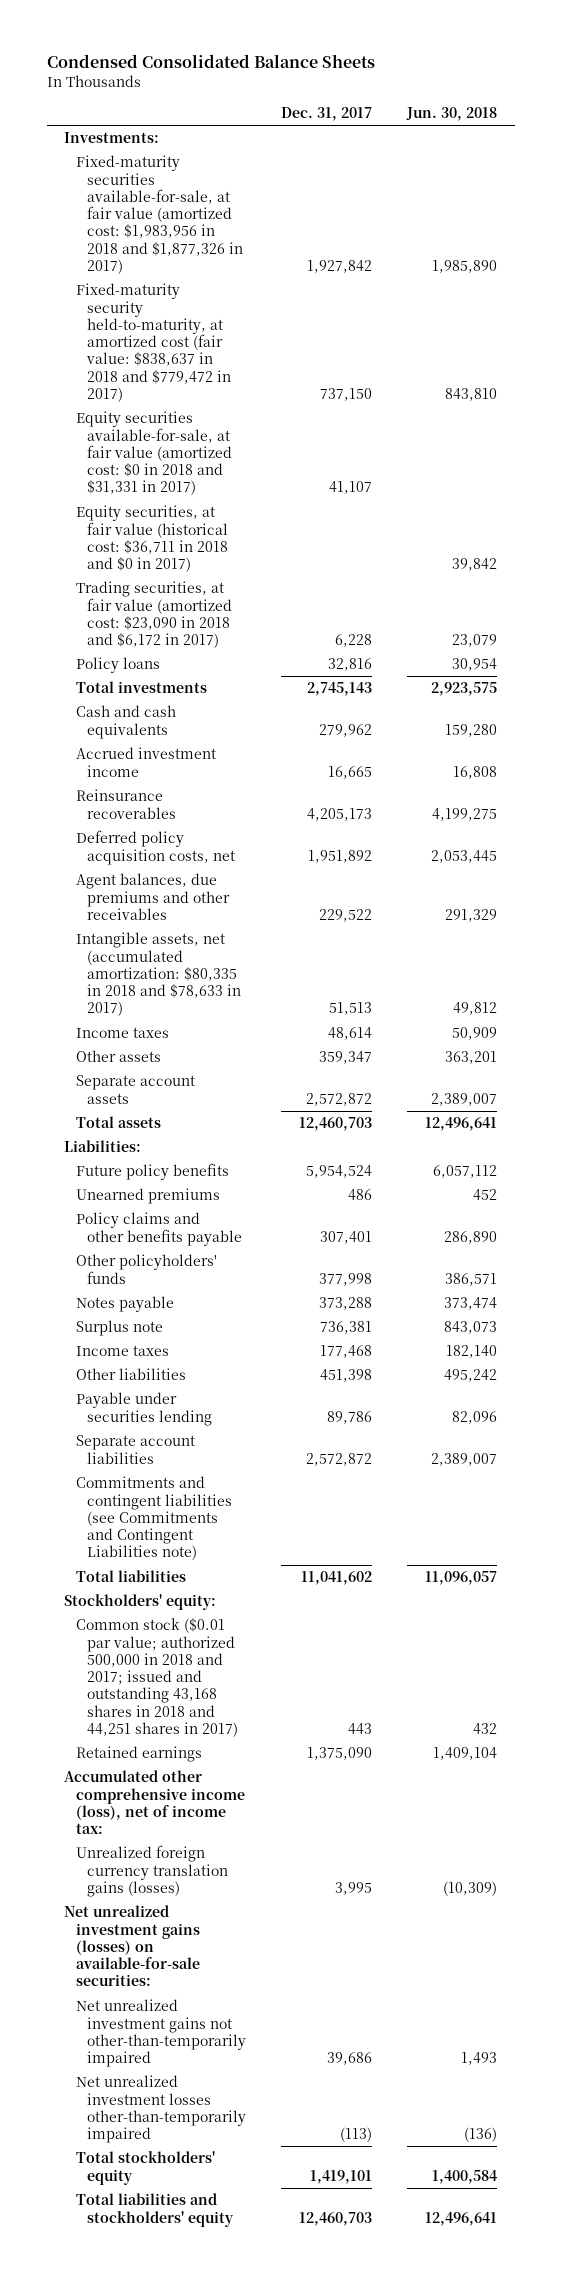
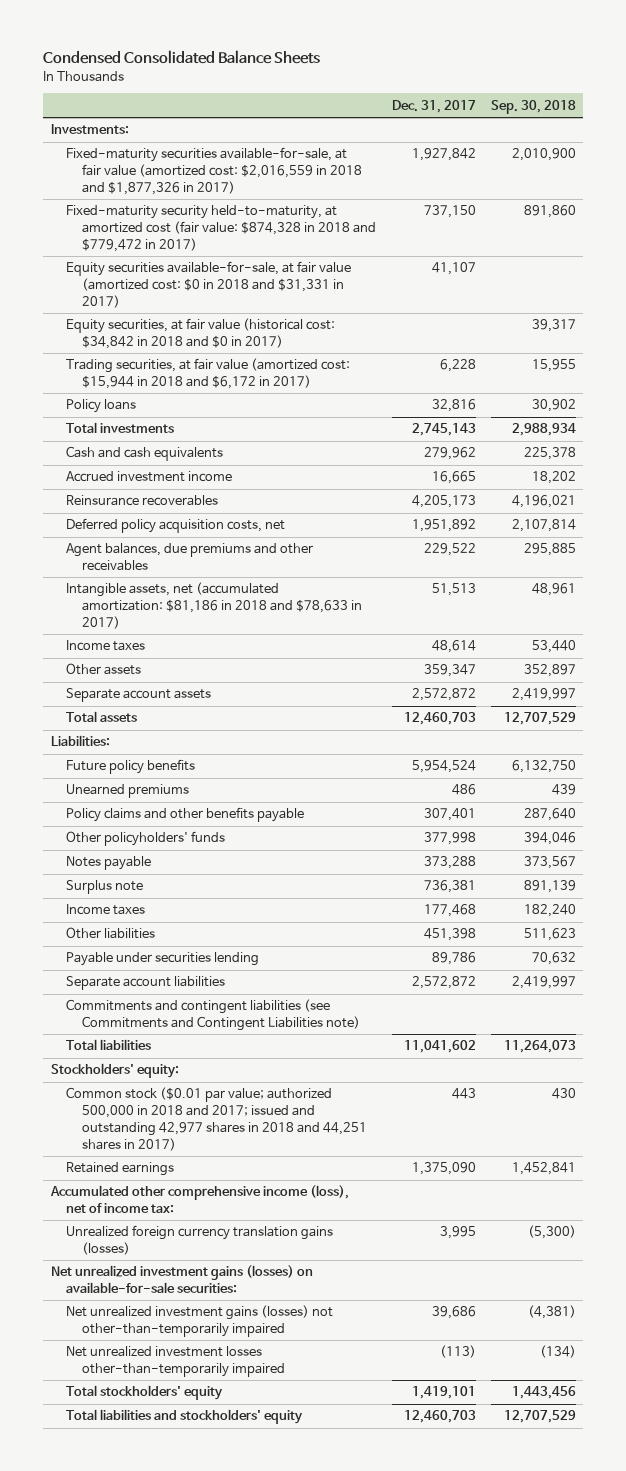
- | Dec. 31, 2017 | Jun. 30, 2018
+ | Dec. 31, 2017 | Sep. 30, 2018
- Fixed-maturity securities available-for-sale, at fair value (amortized cost: $1,983,956 in 2018 and $1,877,326 in 2017) | 1,927,842 | 1,985,890
- Fixed-maturity security held-to-maturity, at amortized cost (fair value: $838,637 in 2018 and $779,472 in 2017) | 737,150 | 843,810
+ Fixed-maturity securities available-for-sale, at fair value (amortized cost: $2,016,559 in 2018 and $1,877,326 in 2017) | 1,927,842 | 2,010,900
+ Fixed-maturity security held-to-maturity, at amortized cost (fair value: $874,328 in 2018 and $779,472 in 2017) | 737,150 | 891,860
- Equity securities, at fair value (historical cost: $36,711 in 2018 and $0 in 2017) | | 39,842
- Trading securities, at fair value (amortized cost: $23,090 in 2018 and $6,172 in 2017) | 6,228 | 23,079
+ Equity securities, at fair value (historical cost: $34,842 in 2018 and $0 in 2017) | | 39,317
+ Trading securities, at fair value (amortized cost: $15,944 in 2018 and $6,172 in 2017) | 6,228 | 15,955
- Intangible assets, net (accumulated amortization: $80,335 in 2018 and $78,633 in 2017) | 51,513 | 49,812
+ Intangible assets, net (accumulated amortization: $81,186 in 2018 and $78,633 in 2017) | 51,513 | 48,961
- Common stock ($0.01 par value; authorized 500,000 in 2018 and 2017; issued and outstanding 43,168 shares in 2018 and 44,251 shares in 2017) | 443 | 432
+ Common stock ($0.01 par value; authorized 500,000 in 2018 and 2017; issued and outstanding 42,977 shares in 2018 and 44,251 shares in 2017) | 443 | 430
- Net unrealized investment gains not other-than-temporarily impaired | 39,686 | 1,493
+ Net unrealized investment gains (losses) not other-than-temporarily impaired | 39,686 | (4,381)

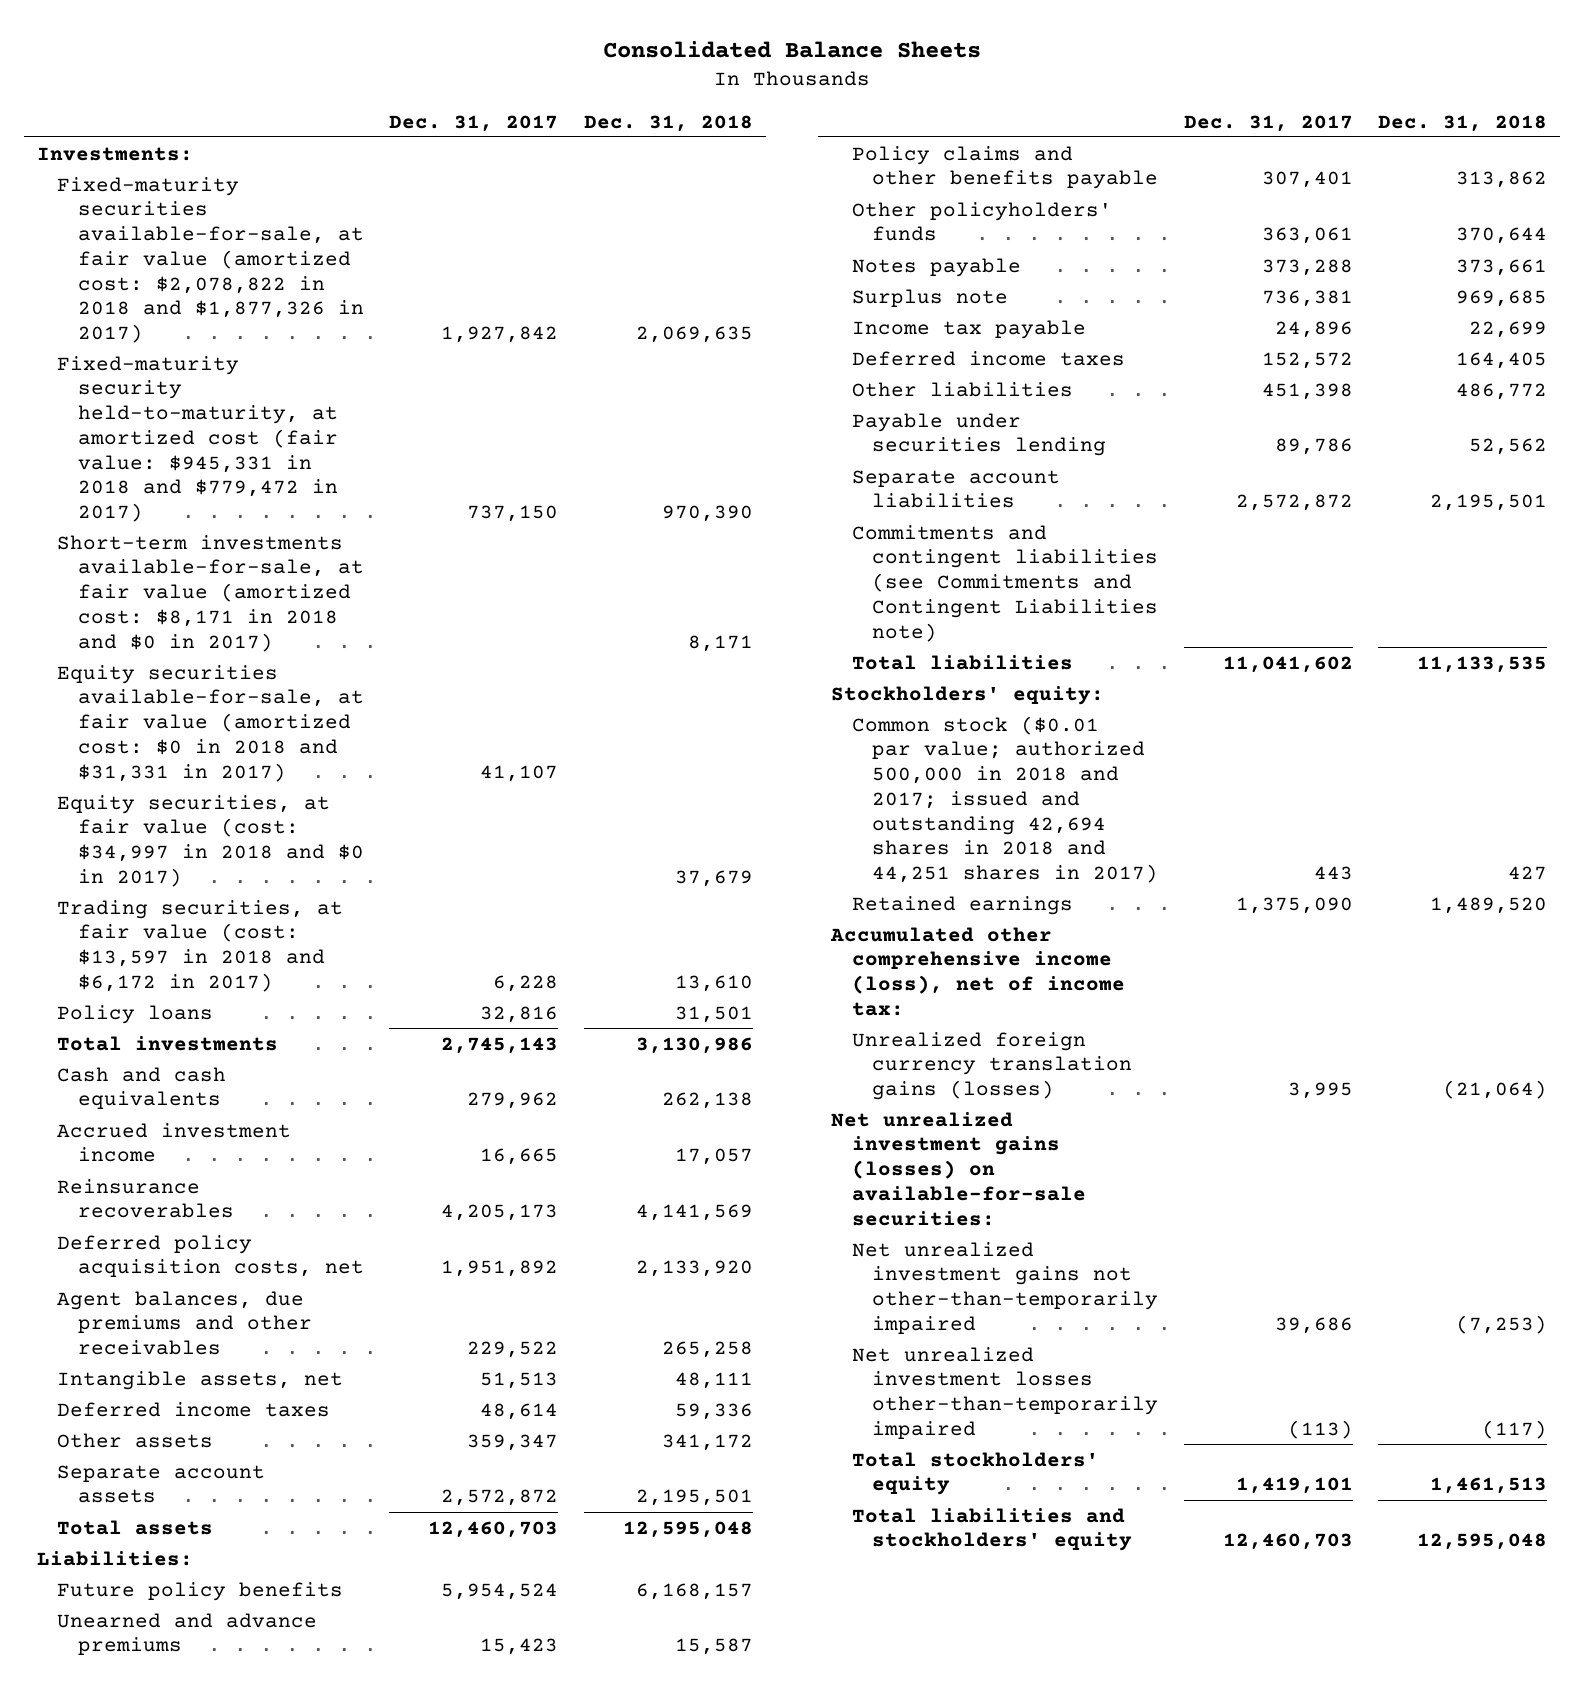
- Condensed Consolidated Balance Sheets
+ Consolidated Balance Sheets
- | Dec. 31, 2017 | Sep. 30, 2018
+ | Dec. 31, 2017 | Dec. 31, 2018
- Fixed-maturity securities available-for-sale, at fair value (amortized cost: $2,016,559 in 2018 and $1,877,326 in 2017) | 1,927,842 | 2,010,900
- Fixed-maturity security held-to-maturity, at amortized cost (fair value: $874,328 in 2018 and $779,472 in 2017) | 737,150 | 891,860
+ Fixed-maturity securities available-for-sale, at fair value (amortized cost: $2,078,822 in 2018 and $1,877,326 in 2017) | 1,927,842 | 2,069,635
+ Fixed-maturity security held-to-maturity, at amortized cost (fair value: $945,331 in 2018 and $779,472 in 2017) | 737,150 | 970,390
+ Short-term investments available-for-sale, at fair value (amortized cost: $8,171 in 2018 and $0 in 2017) | | 8,171
- Equity securities, at fair value (historical cost: $34,842 in 2018 and $0 in 2017) | | 39,317
- Trading securities, at fair value (amortized cost: $15,944 in 2018 and $6,172 in 2017) | 6,228 | 15,955
+ Equity securities, at fair value (cost: $34,997 in 2018 and $0 in 2017) | | 37,679
+ Trading securities, at fair value (cost: $13,597 in 2018 and $6,172 in 2017) | 6,228 | 13,610
- Intangible assets, net (accumulated amortization: $81,186 in 2018 and $78,633 in 2017) | 51,513 | 48,961
- Income taxes | 48,614 | 53,440
+ Intangible assets, net | 51,513 | 48,111
+ Deferred income taxes | 48,614 | 59,336
- Unearned premiums | 486 | 439
+ Unearned and advance premiums | 15,423 | 15,587
- Other policyholders' funds | 377,998 | 394,046
+ Other policyholders' funds | 363,061 | 370,644
- Income taxes | 177,468 | 182,240
+ Income tax payable | 24,896 | 22,699
+ Deferred income taxes | 152,572 | 164,405
- Common stock ($0.01 par value; authorized 500,000 in 2018 and 2017; issued and outstanding 42,977 shares in 2018 and 44,251 shares in 2017) | 443 | 430
+ Common stock ($0.01 par value; authorized 500,000 in 2018 and 2017; issued and outstanding 42,694 shares in 2018 and 44,251 shares in 2017) | 443 | 427
- Net unrealized investment gains (losses) not other-than-temporarily impaired | 39,686 | (4,381)
+ Net unrealized investment gains not other-than-temporarily impaired | 39,686 | (7,253)

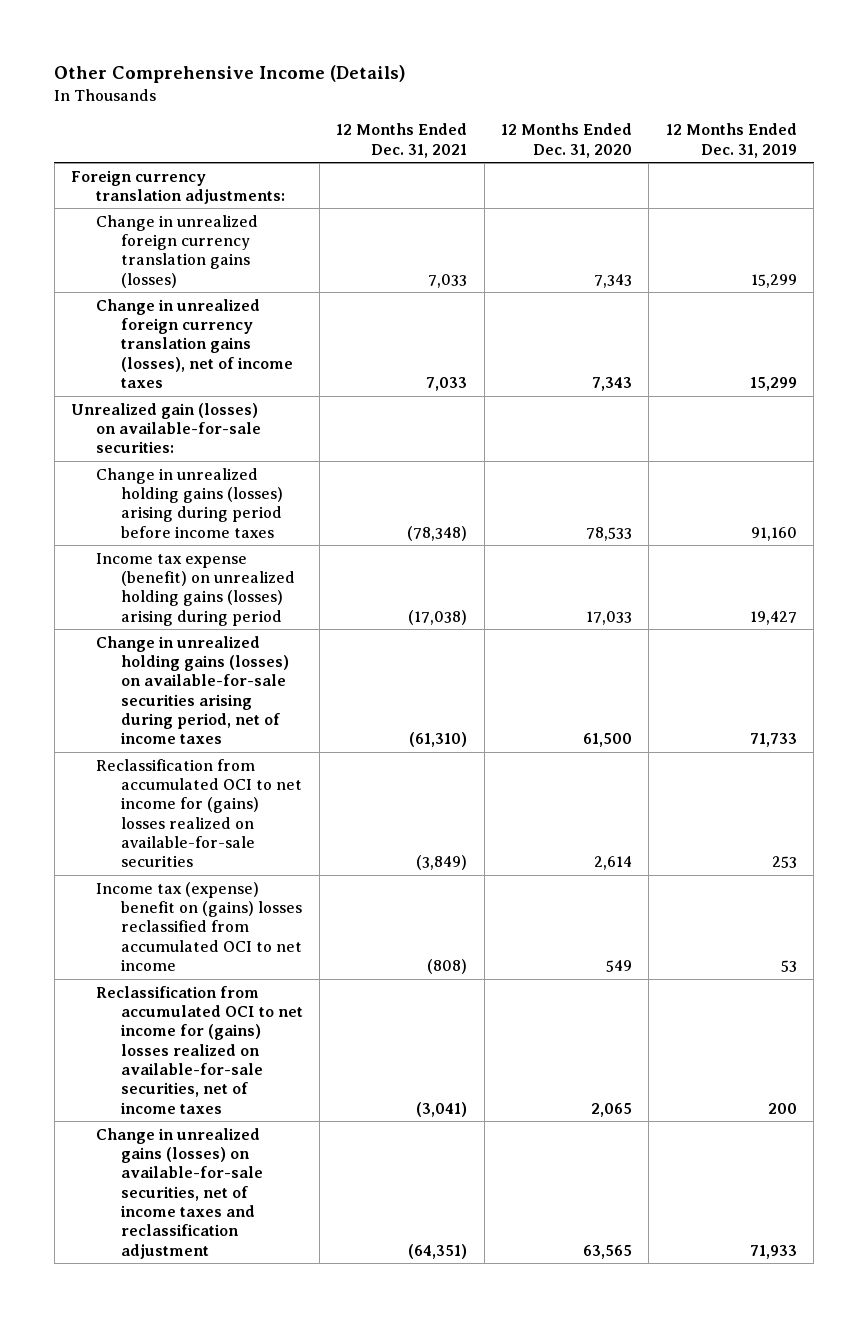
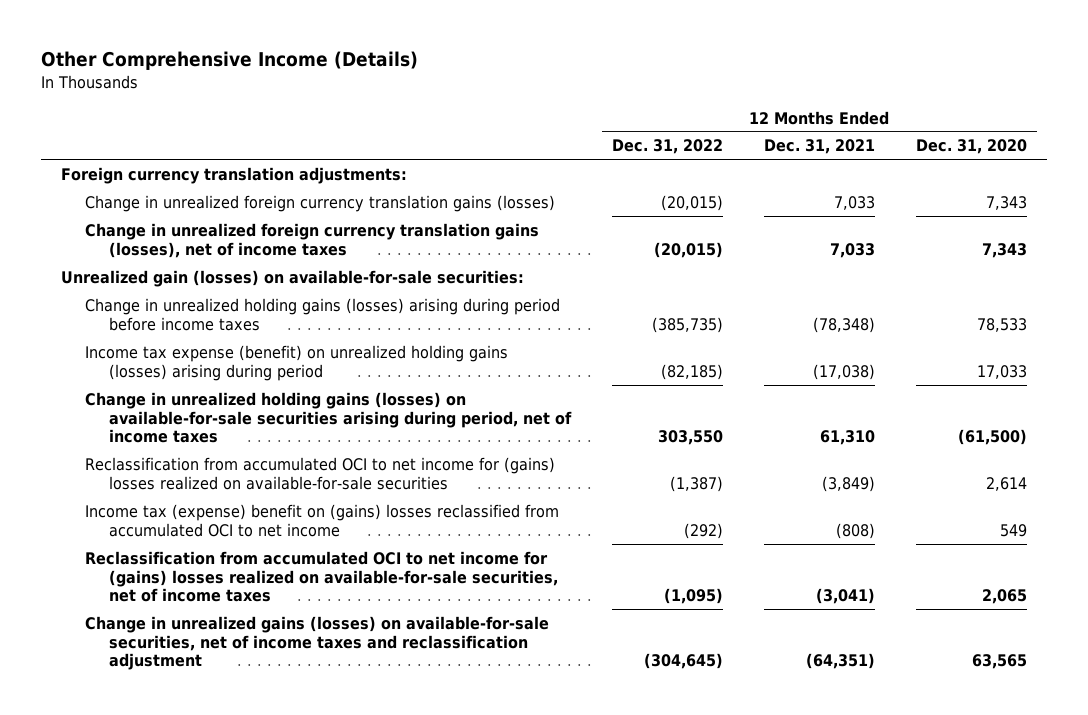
- | 12 Months Ended Dec. 31, 2021 | 12 Months Ended Dec. 31, 2020 | 12 Months Ended Dec. 31, 2019
+ | 12 Months Ended Dec. 31, 2022 | 12 Months Ended Dec. 31, 2021 | 12 Months Ended Dec. 31, 2020
- Change in unrealized holding gains (losses) on available-for-sale securities arising during period, net of income taxes | (61,310) | 61,500 | 71,733
+ Change in unrealized holding gains (losses) on available-for-sale securities arising during period, net of income taxes | 303,550 | 61,310 | (61,500)

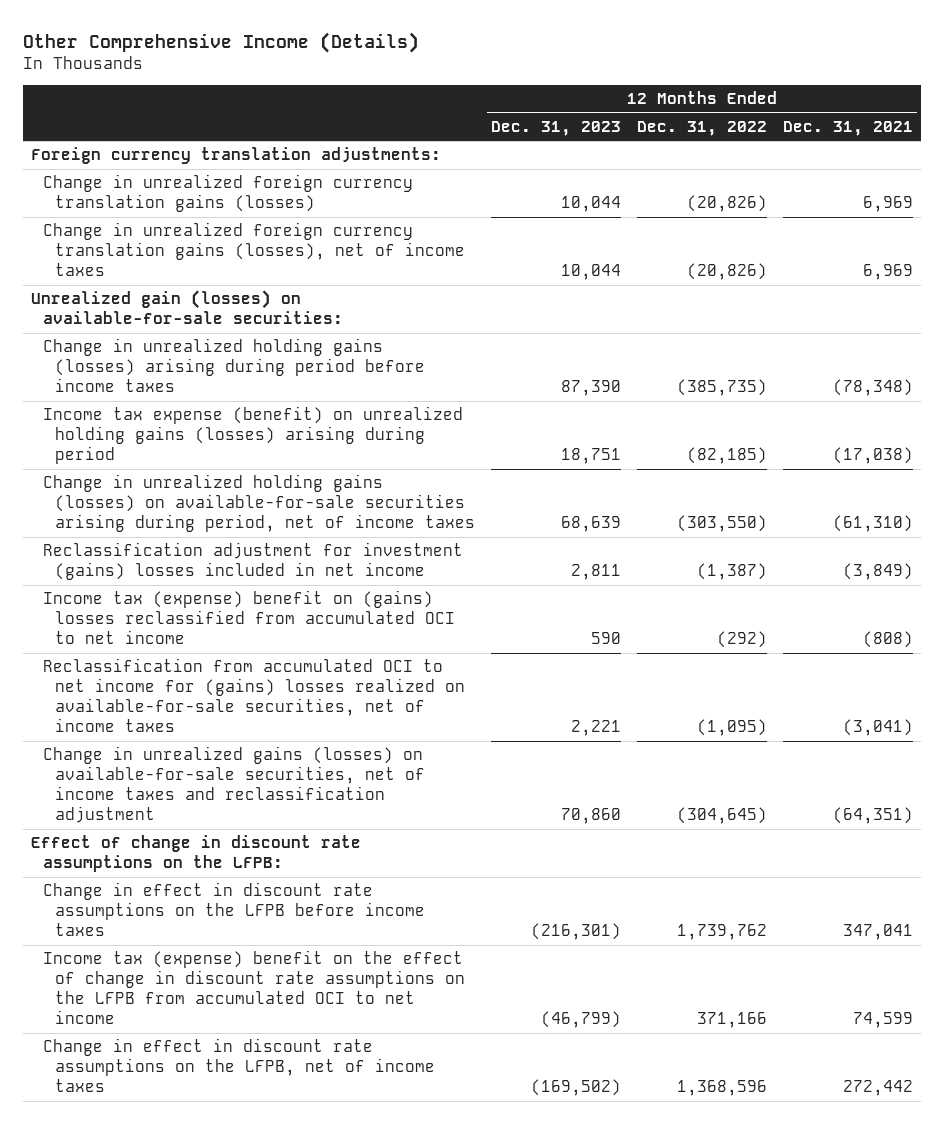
- | 12 Months Ended Dec. 31, 2022 | 12 Months Ended Dec. 31, 2021 | 12 Months Ended Dec. 31, 2020
+ | 12 Months Ended Dec. 31, 2023 | 12 Months Ended Dec. 31, 2022 | 12 Months Ended Dec. 31, 2021
- Change in unrealized foreign currency translation gains (losses) | (20,015) | 7,033 | 7,343
- Change in unrealized foreign currency translation gains (losses), net of income taxes | (20,015) | 7,033 | 7,343
+ Change in unrealized foreign currency translation gains (losses) | 10,044 | (20,826) | 6,969
+ Change in unrealized foreign currency translation gains (losses), net of income taxes | 10,044 | (20,826) | 6,969
- Change in unrealized holding gains (losses) on available-for-sale securities arising during period, net of income taxes | 303,550 | 61,310 | (61,500)
- Reclassification from accumulated OCI to net income for (gains) losses realized on available-for-sale securities | (1,387) | (3,849) | 2,614
+ Change in unrealized holding gains (losses) on available-for-sale securities arising during period, net of income taxes | 68,639 | (303,550) | (61,310)
+ Reclassification adjustment for investment (gains) losses included in net income | 2,811 | (1,387) | (3,849)
+ Effect of change in discount rate assumptions on the LFPB:
+ Change in effect in discount rate assumptions on the LFPB before income taxes | (216,301) | 1,739,762 | 347,041
+ Income tax (expense) benefit on the effect of change in discount rate assumptions on the LFPB from accumulated OCI to net income | (46,799) | 371,166 | 74,599
+ Change in effect in discount rate assumptions on the LFPB, net of income taxes | (169,502) | 1,368,596 | 272,442

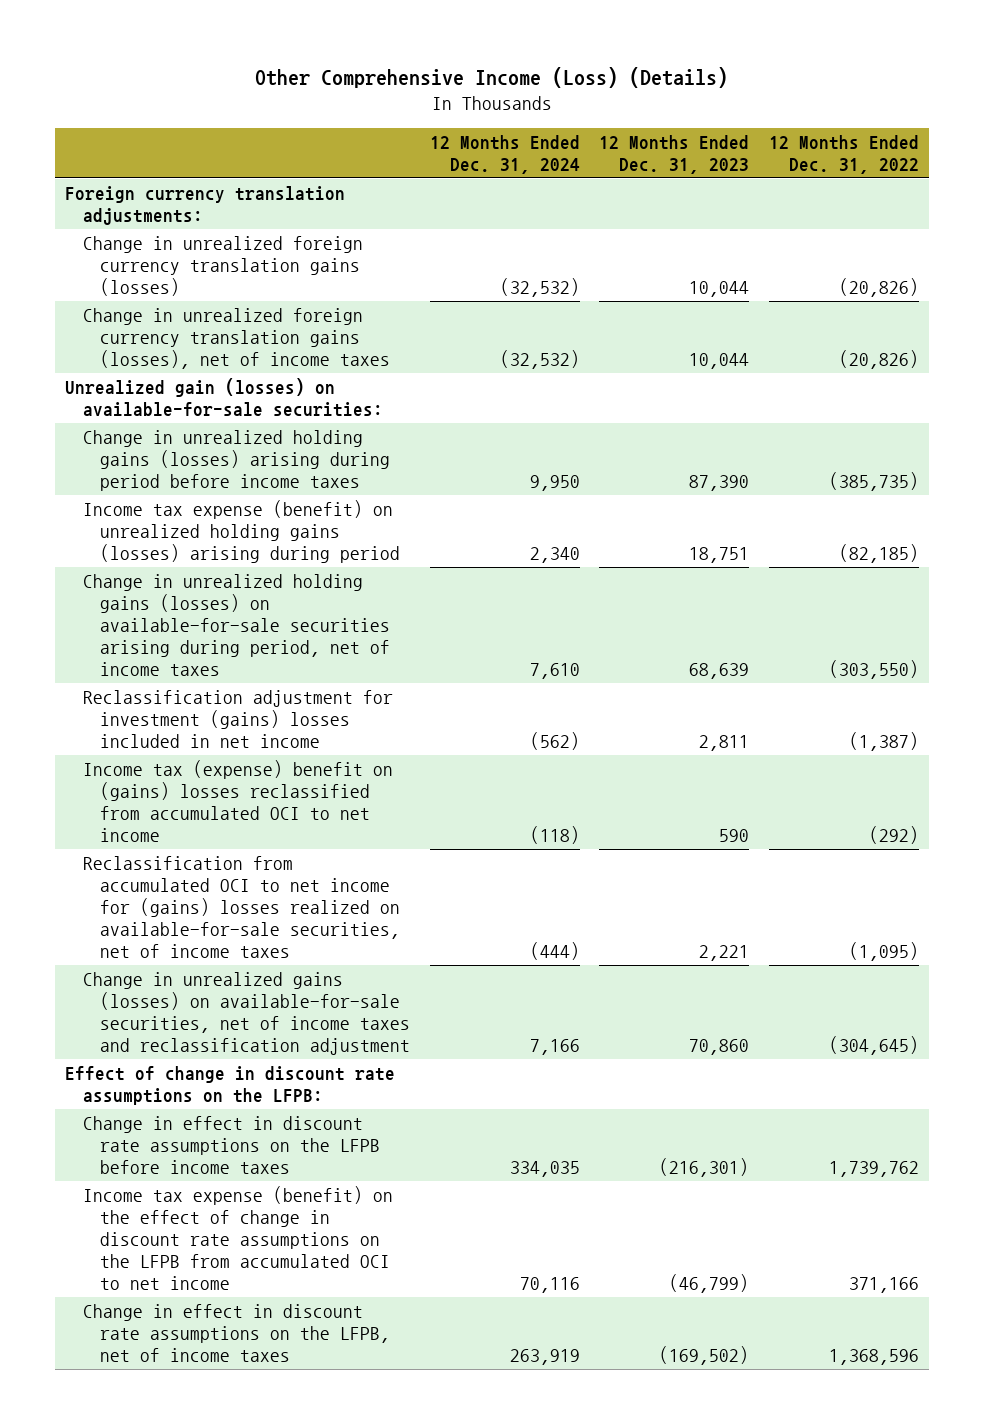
- Other Comprehensive Income (Details)
+ Other Comprehensive Income (Loss) (Details)
- | 12 Months Ended Dec. 31, 2023 | 12 Months Ended Dec. 31, 2022 | 12 Months Ended Dec. 31, 2021
+ | 12 Months Ended Dec. 31, 2024 | 12 Months Ended Dec. 31, 2023 | 12 Months Ended Dec. 31, 2022
- Income tax (expense) benefit on the effect of change in discount rate assumptions on the LFPB from accumulated OCI to net income | (46,799) | 371,166 | 74,599
+ Income tax expense (benefit) on the effect of change in discount rate assumptions on the LFPB from accumulated OCI to net income | 70,116 | (46,799) | 371,166

